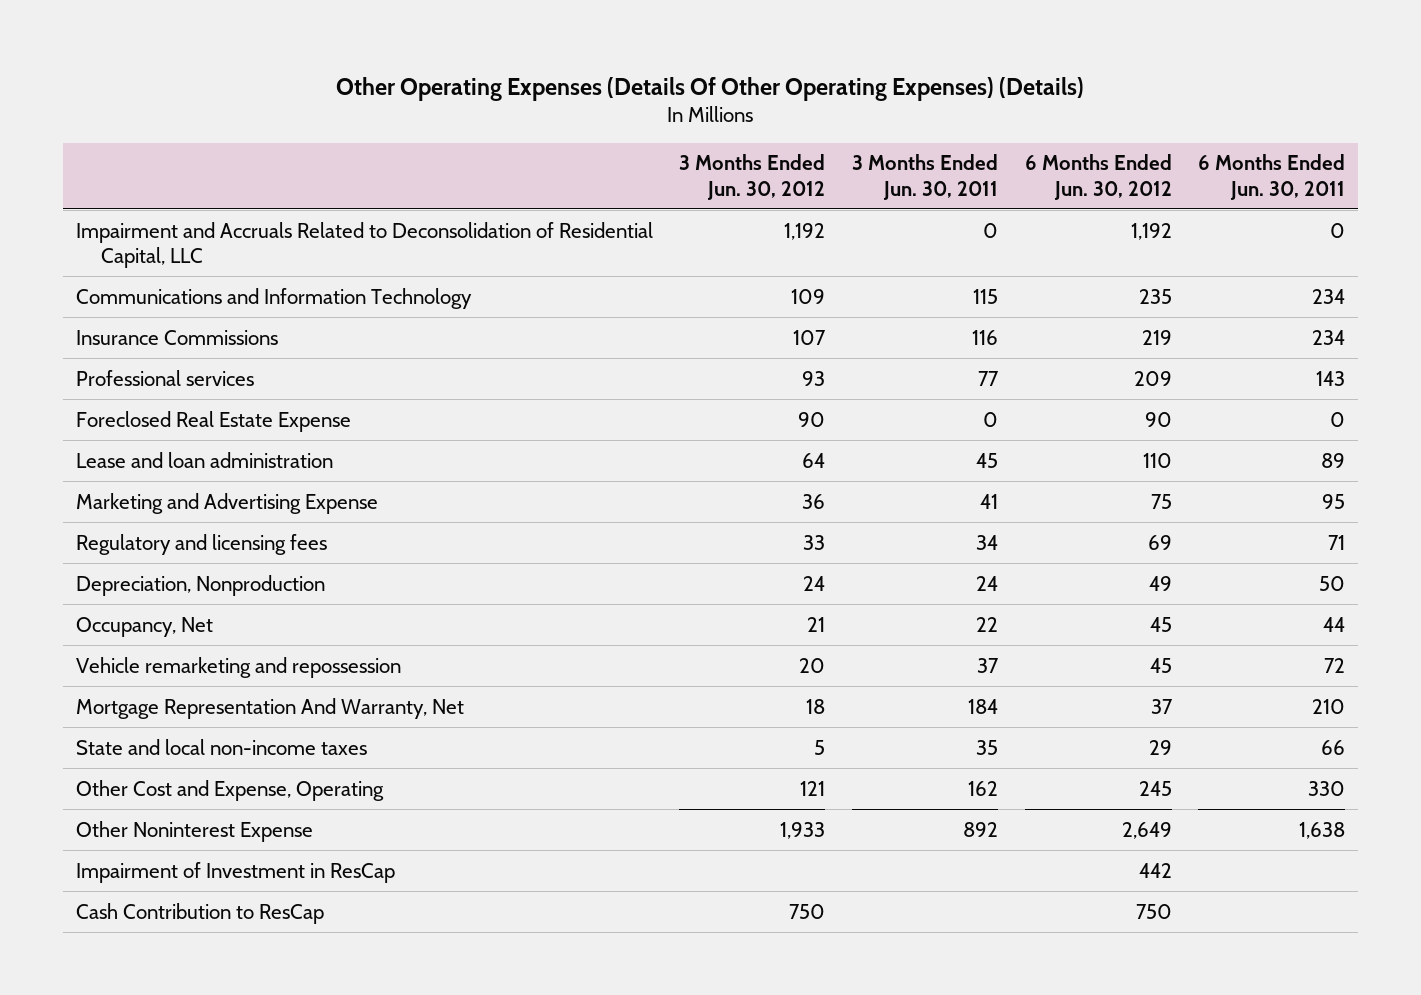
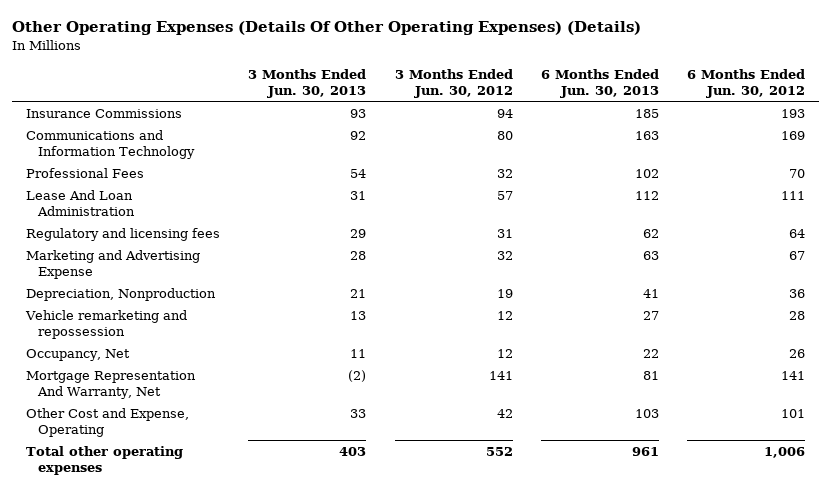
- | 3 Months Ended Jun. 30, 2012 | 3 Months Ended Jun. 30, 2011 | 6 Months Ended Jun. 30, 2012 | 6 Months Ended Jun. 30, 2011
+ | 3 Months Ended Jun. 30, 2013 | 3 Months Ended Jun. 30, 2012 | 6 Months Ended Jun. 30, 2013 | 6 Months Ended Jun. 30, 2012
- Impairment and Accruals Related to Deconsolidation of Residential Capital, LLC | 1,192 | 0 | 1,192 | 0
- Communications and Information Technology | 109 | 115 | 235 | 234
- Insurance Commissions | 107 | 116 | 219 | 234
- Professional services | 93 | 77 | 209 | 143
- Foreclosed Real Estate Expense | 90 | 0 | 90 | 0
- Lease and loan administration | 64 | 45 | 110 | 89
- Marketing and Advertising Expense | 36 | 41 | 75 | 95
- Regulatory and licensing fees | 33 | 34 | 69 | 71
- Depreciation, Nonproduction | 24 | 24 | 49 | 50
- Occupancy, Net | 21 | 22 | 45 | 44
- Vehicle remarketing and repossession | 20 | 37 | 45 | 72
- Mortgage Representation And Warranty, Net | 18 | 184 | 37 | 210
- State and local non-income taxes | 5 | 35 | 29 | 66
- Other Cost and Expense, Operating | 121 | 162 | 245 | 330
- Other Noninterest Expense | 1,933 | 892 | 2,649 | 1,638
- Impairment of Investment in ResCap | | | 442 |
- Cash Contribution to ResCap | 750 | | 750 |
+ Insurance Commissions | 93 | 94 | 185 | 193
+ Communications and Information Technology | 92 | 80 | 163 | 169
+ Professional Fees | 54 | 32 | 102 | 70
+ Lease And Loan Administration | 31 | 57 | 112 | 111
+ Regulatory and licensing fees | 29 | 31 | 62 | 64
+ Marketing and Advertising Expense | 28 | 32 | 63 | 67
+ Depreciation, Nonproduction | 21 | 19 | 41 | 36
+ Vehicle remarketing and repossession | 13 | 12 | 27 | 28
+ Occupancy, Net | 11 | 12 | 22 | 26
+ Mortgage Representation And Warranty, Net | (2) | 141 | 81 | 141
+ Other Cost and Expense, Operating | 33 | 42 | 103 | 101
+ Total other operating expenses | 403 | 552 | 961 | 1,006

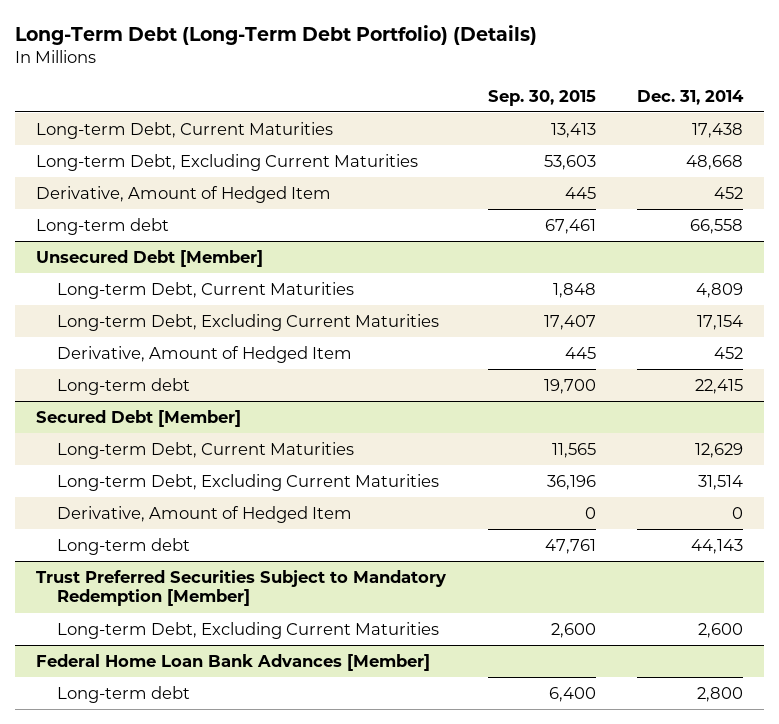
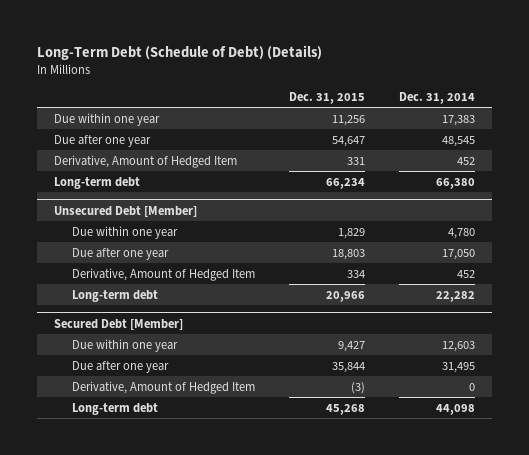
- Long-Term Debt (Long-Term Debt Portfolio) (Details)
+ Long-Term Debt (Schedule of Debt) (Details)
- | Sep. 30, 2015 | Dec. 31, 2014
+ | Dec. 31, 2015 | Dec. 31, 2014
- Long-term Debt, Current Maturities | 13,413 | 17,438
- Long-term Debt, Excluding Current Maturities | 53,603 | 48,668
+ Due within one year | 11,256 | 17,383
+ Due after one year | 54,647 | 48,545
- Long-term debt | 67,461 | 66,558
+ Long-term debt | 66,234 | 66,380
@ Unsecured Debt [Member]
- Long-term Debt, Current Maturities | 1,848 | 4,809
- Long-term Debt, Excluding Current Maturities | 17,407 | 17,154
+ Due within one year | 1,829 | 4,780
+ Due after one year | 18,803 | 17,050
- Long-term debt | 19,700 | 22,415
+ Long-term debt | 20,966 | 22,282
@ Secured Debt [Member]
- Long-term Debt, Current Maturities | 11,565 | 12,629
- Long-term Debt, Excluding Current Maturities | 36,196 | 31,514
+ Due within one year | 9,427 | 12,603
+ Due after one year | 35,844 | 31,495
- Long-term debt | 47,761 | 44,143
- Trust Preferred Securities Subject to Mandatory Redemption [Member]
- Long-term Debt, Excluding Current Maturities | 2,600 | 2,600
- Federal Home Loan Bank Advances [Member]
- Long-term debt | 6,400 | 2,800
@ Secured Debt [Member]
+ Long-term debt | 45,268 | 44,098

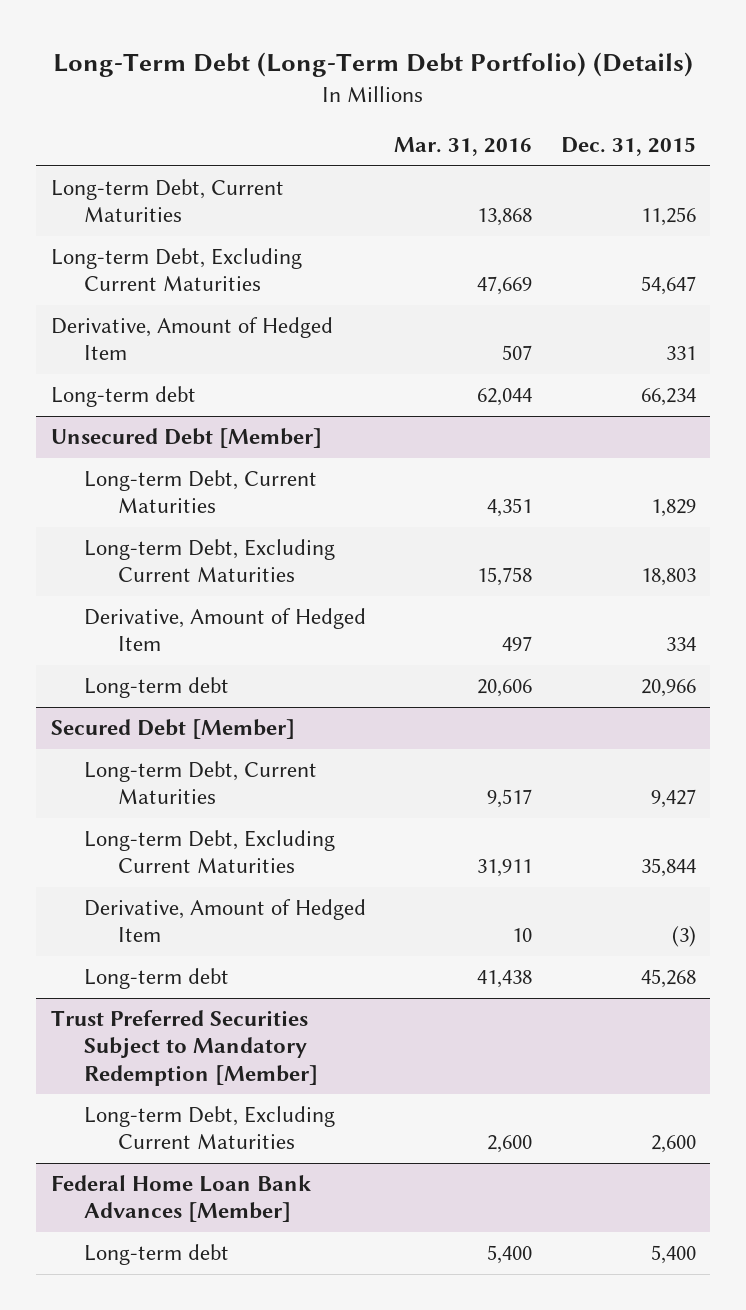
- Long-Term Debt (Schedule of Debt) (Details)
+ Long-Term Debt (Long-Term Debt Portfolio) (Details)
- | Dec. 31, 2015 | Dec. 31, 2014
+ | Mar. 31, 2016 | Dec. 31, 2015
- Due within one year | 11,256 | 17,383
- Due after one year | 54,647 | 48,545
+ Long-term Debt, Current Maturities | 13,868 | 11,256
+ Long-term Debt, Excluding Current Maturities | 47,669 | 54,647
@ Unsecured Debt [Member]
- Due within one year | 1,829 | 4,780
- Due after one year | 18,803 | 17,050
+ Long-term Debt, Current Maturities | 4,351 | 1,829
+ Long-term Debt, Excluding Current Maturities | 15,758 | 18,803
@ Secured Debt [Member]
- Due within one year | 9,427 | 12,603
- Due after one year | 35,844 | 31,495
+ Long-term Debt, Current Maturities | 9,517 | 9,427
+ Long-term Debt, Excluding Current Maturities | 31,911 | 35,844
+ Trust Preferred Securities Subject to Mandatory Redemption [Member]
+ Long-term Debt, Excluding Current Maturities | 2,600 | 2,600
+ Federal Home Loan Bank Advances [Member]
+ Long-term debt | 5,400 | 5,400

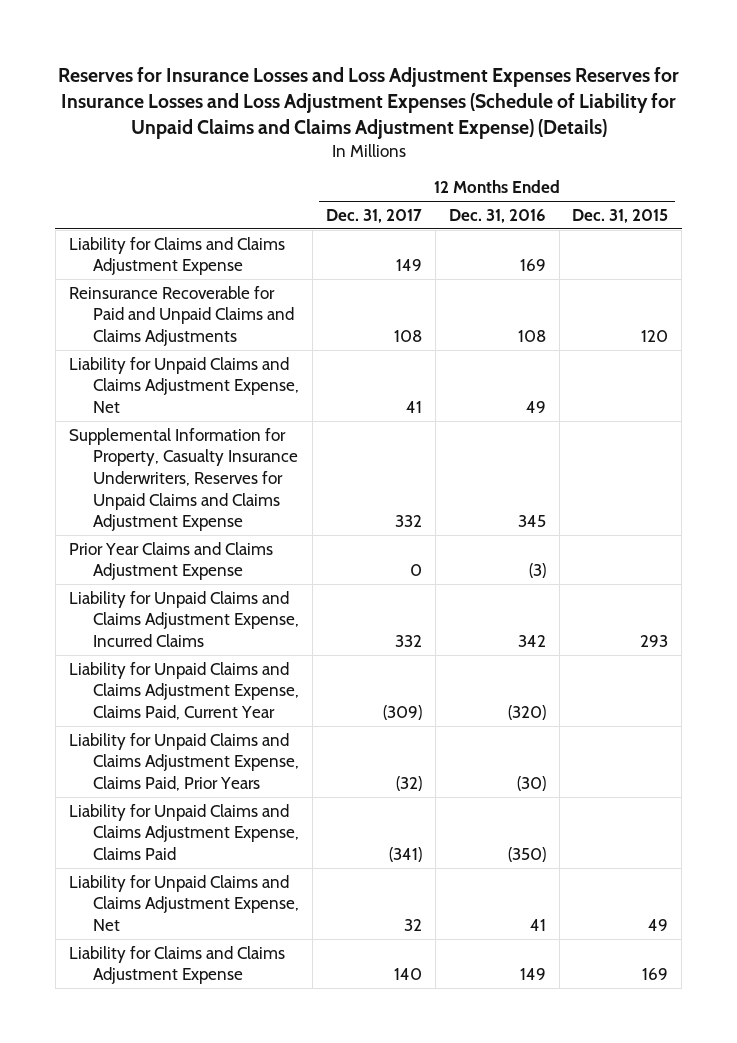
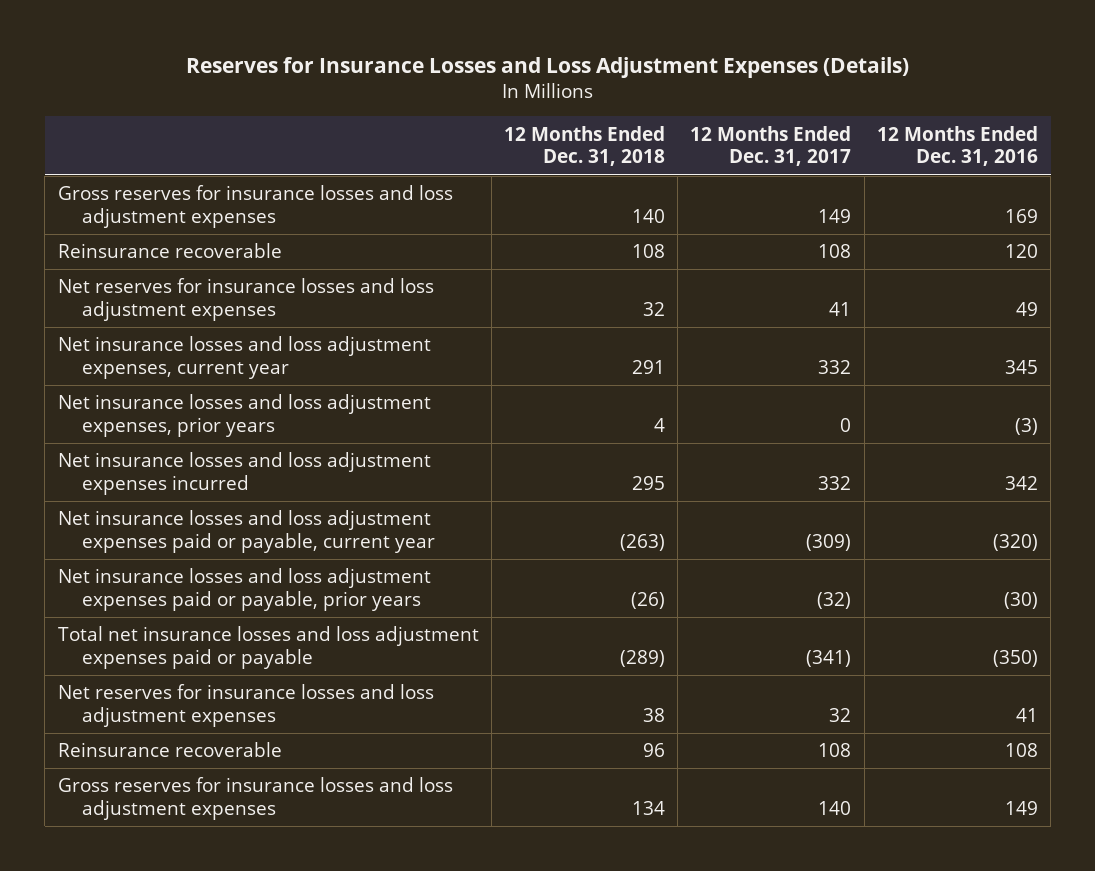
- Reserves for Insurance Losses and Loss Adjustment Expenses Reserves for Insurance Losses and Loss Adjustment Expenses (Schedule of Liability for Unpaid Claims and Claims Adjustment Expense) (Details)
+ Reserves for Insurance Losses and Loss Adjustment Expenses (Details)
- | 12 Months Ended Dec. 31, 2017 | 12 Months Ended Dec. 31, 2016 | 12 Months Ended Dec. 31, 2015
+ | 12 Months Ended Dec. 31, 2018 | 12 Months Ended Dec. 31, 2017 | 12 Months Ended Dec. 31, 2016
- Liability for Claims and Claims Adjustment Expense | 149 | 169 |
- Reinsurance Recoverable for Paid and Unpaid Claims and Claims Adjustments | 108 | 108 | 120
- Liability for Unpaid Claims and Claims Adjustment Expense, Net | 41 | 49 |
- Supplemental Information for Property, Casualty Insurance Underwriters, Reserves for Unpaid Claims and Claims Adjustment Expense | 332 | 345 |
- Prior Year Claims and Claims Adjustment Expense | 0 | (3) |
- Liability for Unpaid Claims and Claims Adjustment Expense, Incurred Claims | 332 | 342 | 293
- Liability for Unpaid Claims and Claims Adjustment Expense, Claims Paid, Current Year | (309) | (320) |
- Liability for Unpaid Claims and Claims Adjustment Expense, Claims Paid, Prior Years | (32) | (30) |
- Liability for Unpaid Claims and Claims Adjustment Expense, Claims Paid | (341) | (350) |
- Liability for Unpaid Claims and Claims Adjustment Expense, Net | 32 | 41 | 49
- Liability for Claims and Claims Adjustment Expense | 140 | 149 | 169
+ Gross reserves for insurance losses and loss adjustment expenses | 140 | 149 | 169
+ Reinsurance recoverable | 108 | 108 | 120
+ Net reserves for insurance losses and loss adjustment expenses | 32 | 41 | 49
+ Net insurance losses and loss adjustment expenses, current year | 291 | 332 | 345
+ Net insurance losses and loss adjustment expenses, prior years | 4 | 0 | (3)
+ Net insurance losses and loss adjustment expenses incurred | 295 | 332 | 342
+ Net insurance losses and loss adjustment expenses paid or payable, current year | (263) | (309) | (320)
+ Net insurance losses and loss adjustment expenses paid or payable, prior years | (26) | (32) | (30)
+ Total net insurance losses and loss adjustment expenses paid or payable | (289) | (341) | (350)
+ Net reserves for insurance losses and loss adjustment expenses | 38 | 32 | 41
+ Reinsurance recoverable | 96 | 108 | 108
+ Gross reserves for insurance losses and loss adjustment expenses | 134 | 140 | 149

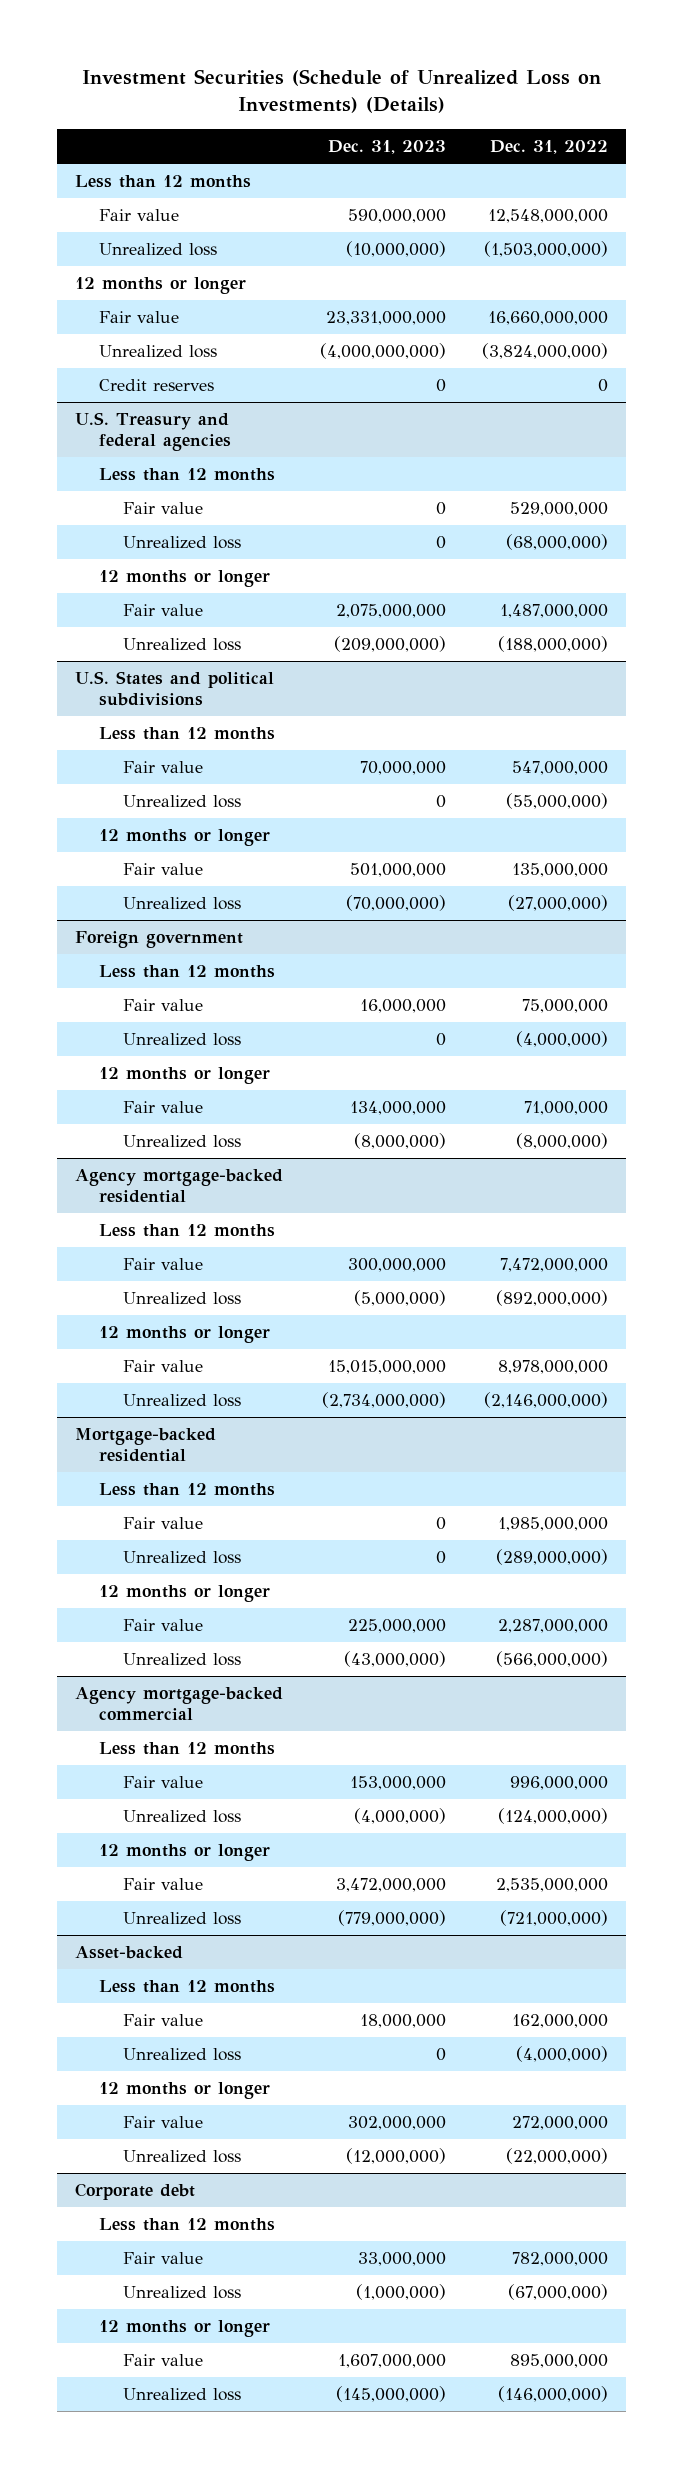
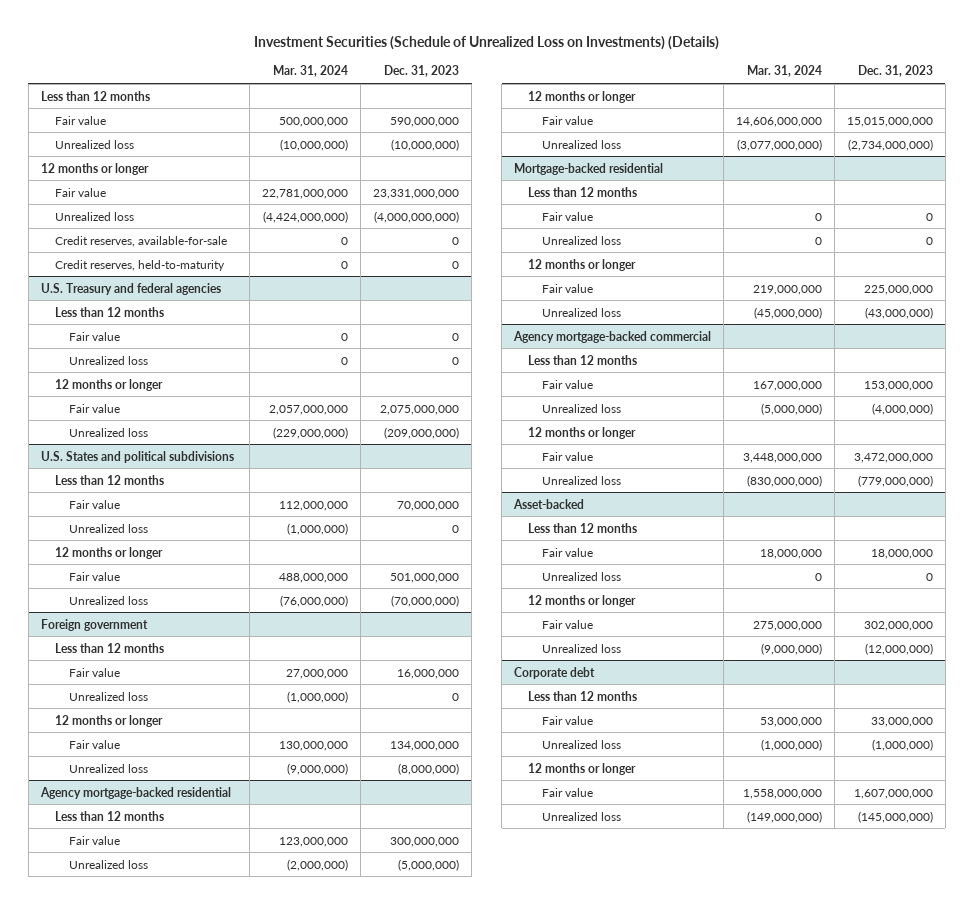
- | Dec. 31, 2023 | Dec. 31, 2022
+ | Mar. 31, 2024 | Dec. 31, 2023
- Credit reserves | 0 | 0
+ Credit reserves, available-for-sale | 0 | 0
+ Credit reserves, held-to-maturity | 0 | 0

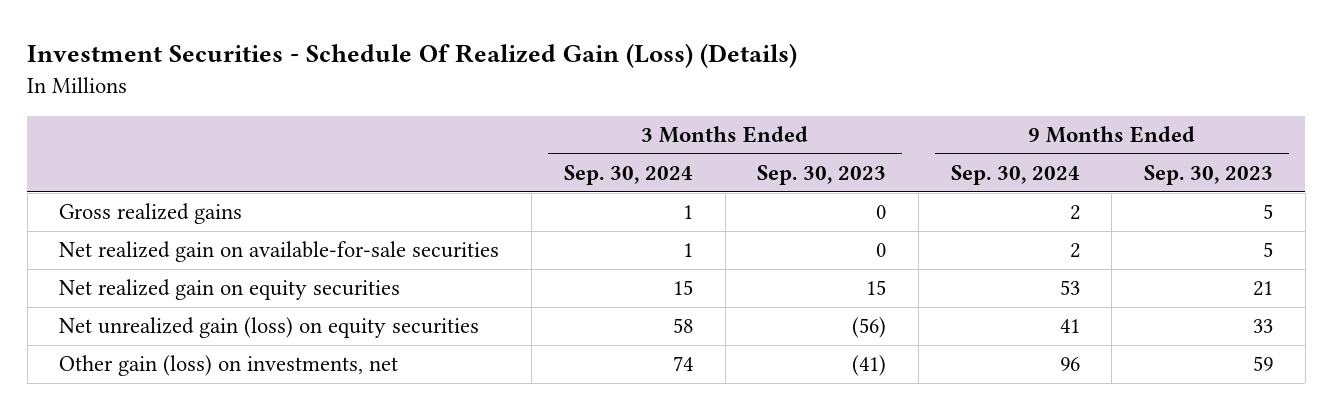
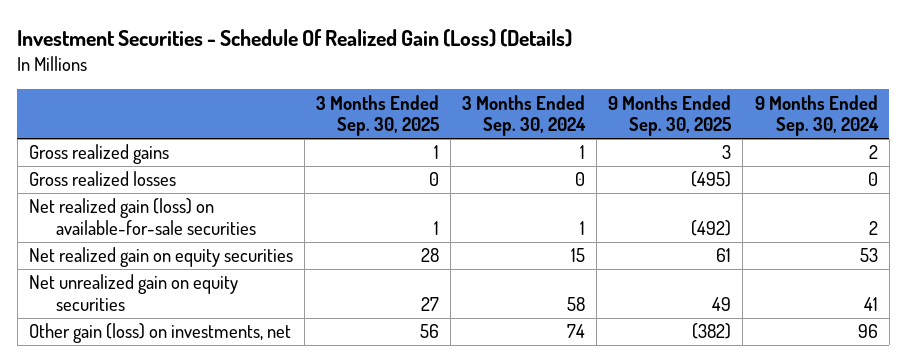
- | 3 Months Ended Sep. 30, 2024 | 3 Months Ended Sep. 30, 2023 | 9 Months Ended Sep. 30, 2024 | 9 Months Ended Sep. 30, 2023
+ | 3 Months Ended Sep. 30, 2025 | 3 Months Ended Sep. 30, 2024 | 9 Months Ended Sep. 30, 2025 | 9 Months Ended Sep. 30, 2024
- Net realized gain on available-for-sale securities | 1 | 0 | 2 | 5
+ Gross realized losses | 0 | 0 | (495) | 0
+ Net realized gain (loss) on available-for-sale securities | 1 | 1 | (492) | 2
- Net unrealized gain (loss) on equity securities | 58 | (56) | 41 | 33
+ Net unrealized gain on equity securities | 27 | 58 | 49 | 41

